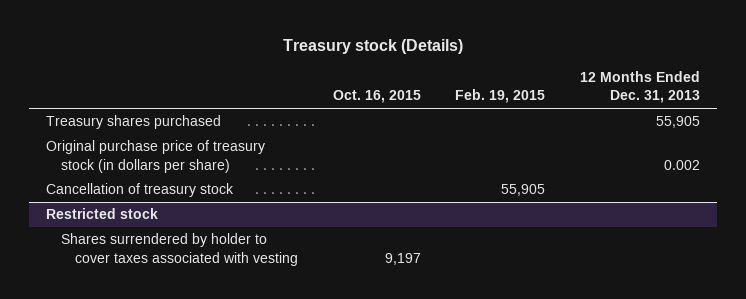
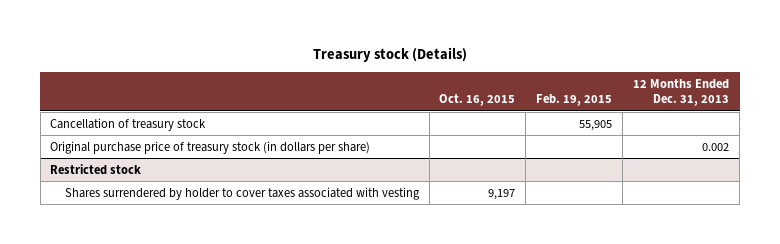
- Treasury shares purchased | | | 55,905
moved down: Original purchase price of treasury stock (in dollars per share) | | | 0.002

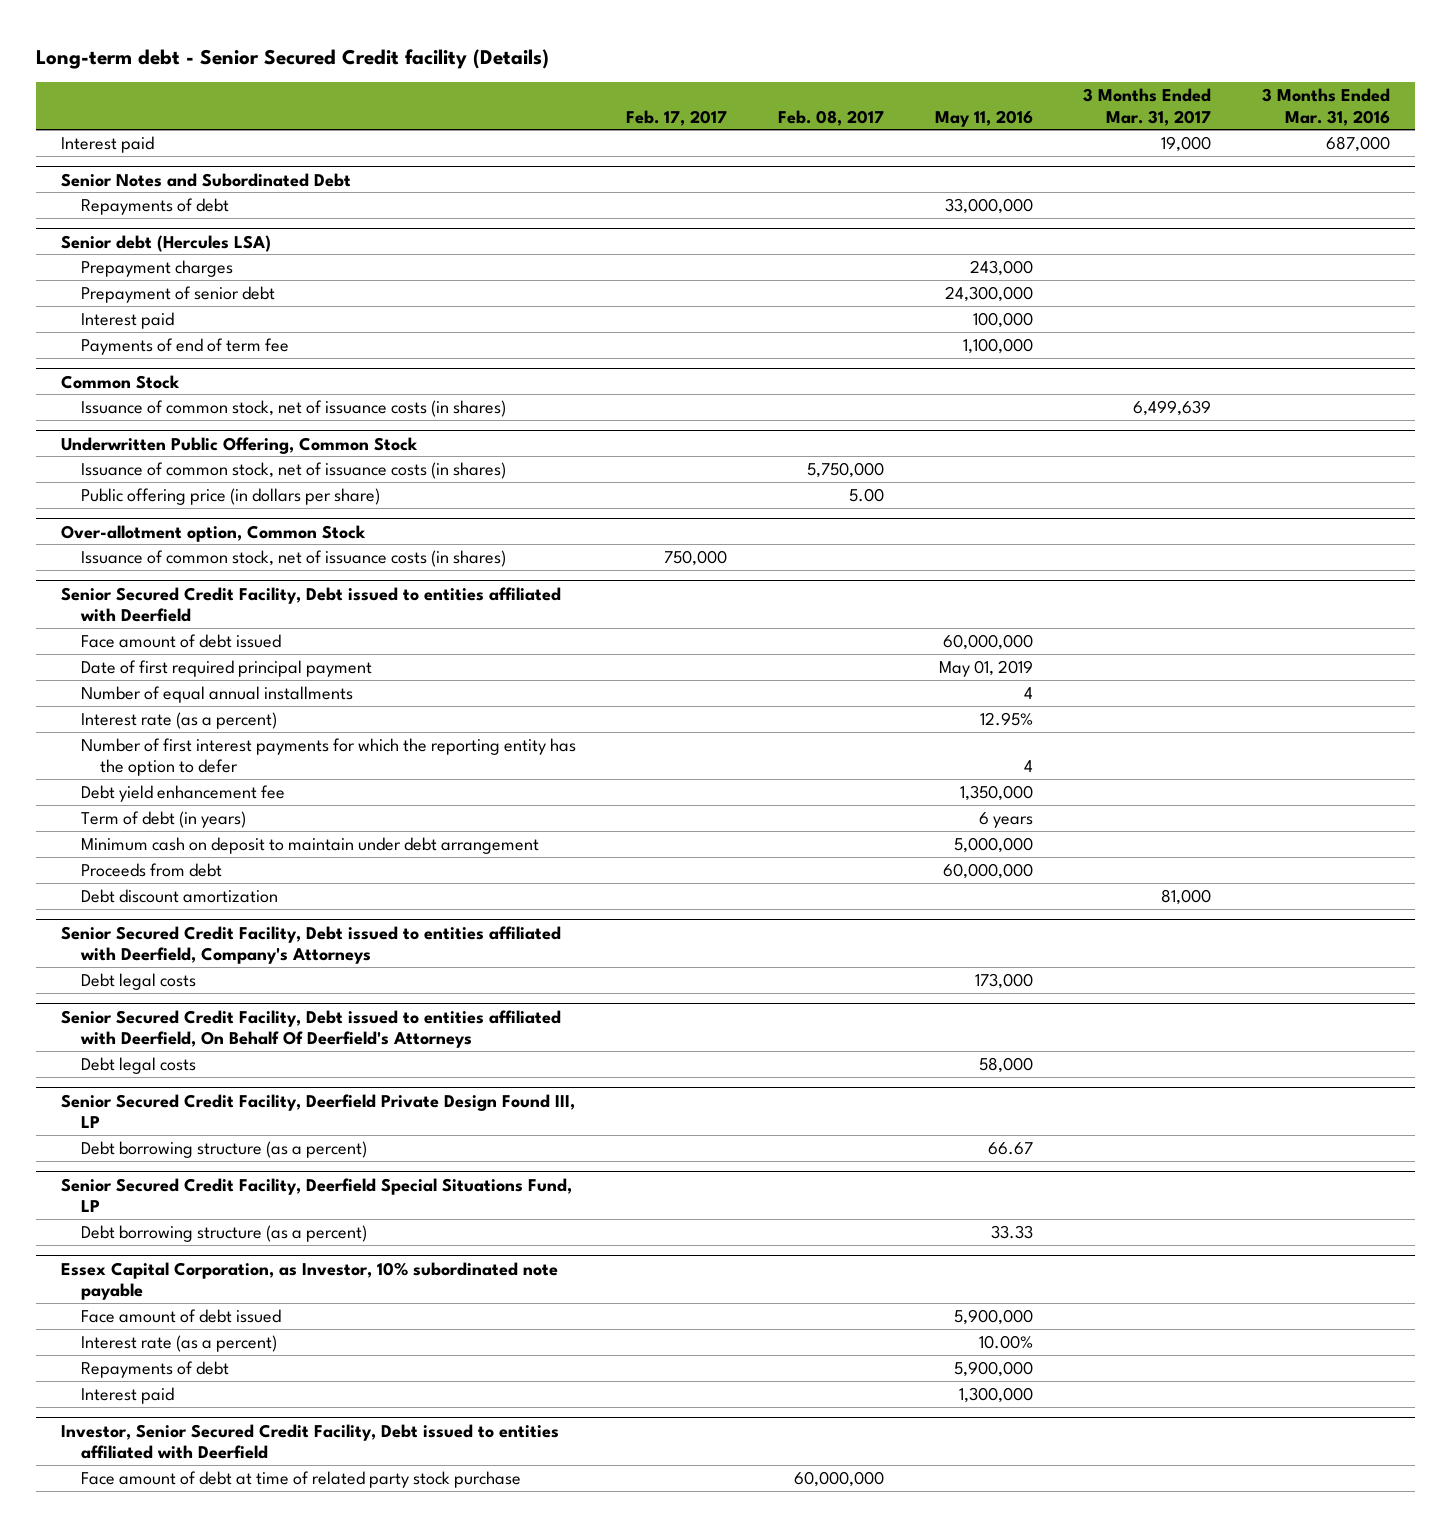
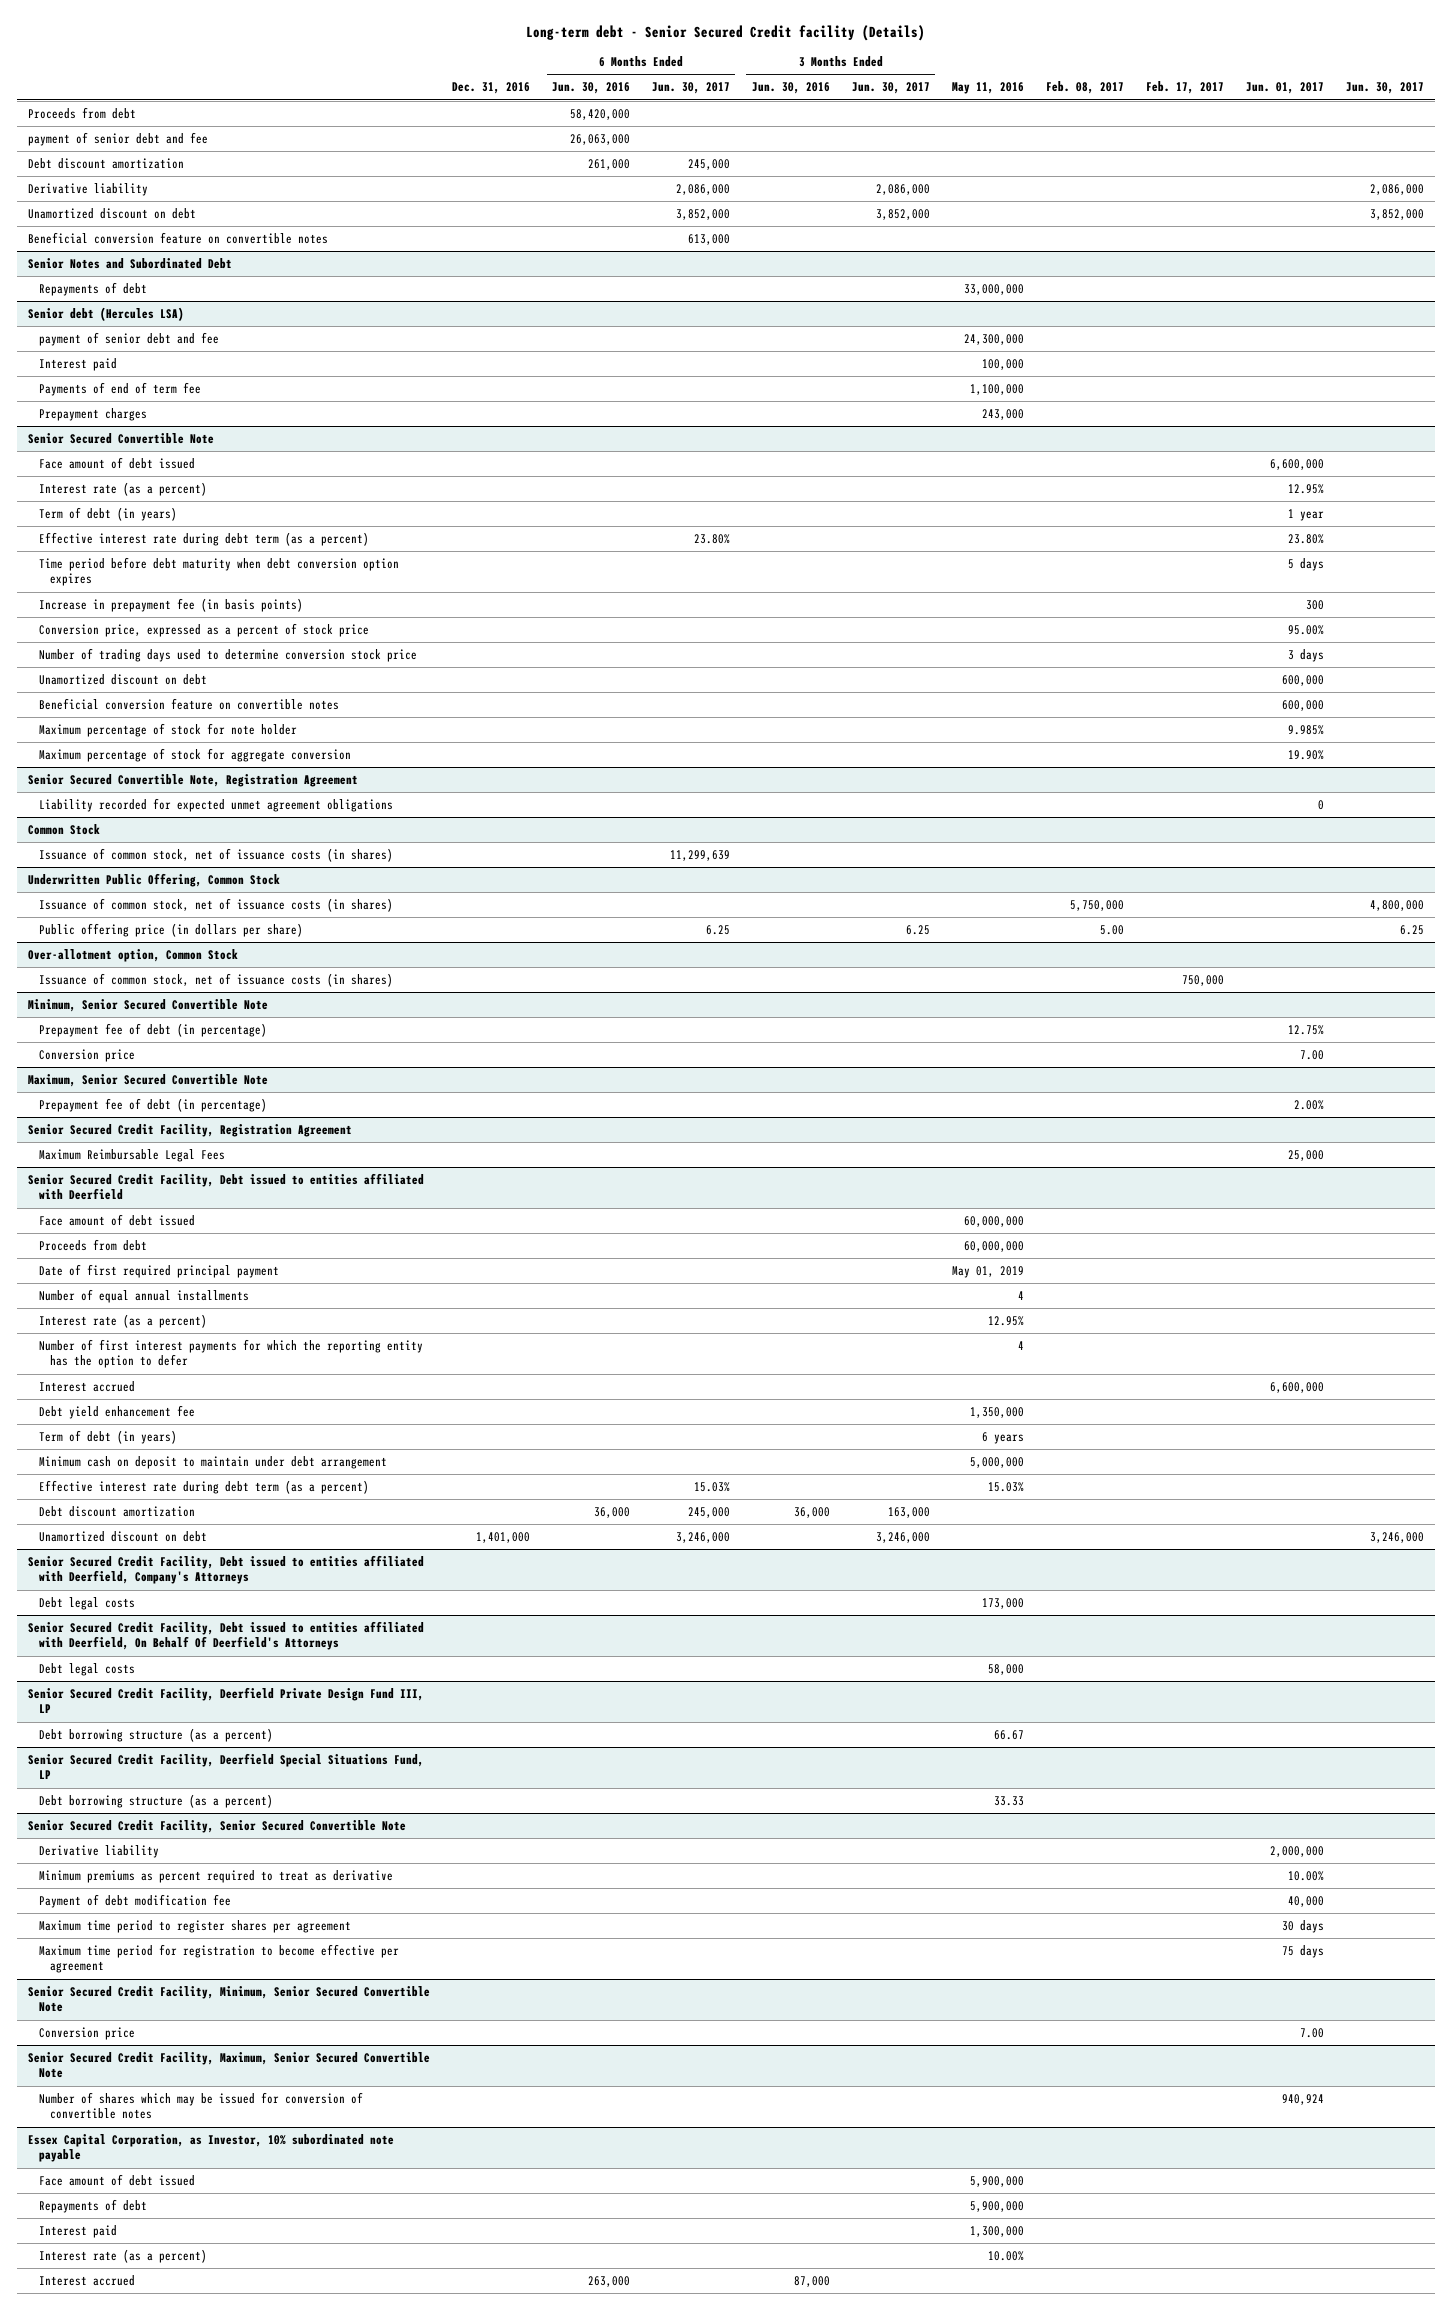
- | Feb. 17, 2017 | Feb. 08, 2017 | May 11, 2016 | 3 Months Ended Mar. 31, 2017 | 3 Months Ended Mar. 31, 2016
+ | Dec. 31, 2016 | 6 Months Ended Jun. 30, 2016 | 6 Months Ended Jun. 30, 2017 | 3 Months Ended Jun. 30, 2016 | 3 Months Ended Jun. 30, 2017 | May 11, 2016 | Feb. 08, 2017 | Feb. 17, 2017 | Jun. 01, 2017 | Jun. 30, 2017
- Interest paid | | | | 19,000 | 687,000
+ Proceeds from debt | | 58,420,000 | | | | | | | |
+ payment of senior debt and fee | | 26,063,000 | | | | | | | |
+ Debt discount amortization | | 261,000 | 245,000 | | | | | | |
+ Derivative liability | | | 2,086,000 | | 2,086,000 | | | | | 2,086,000
+ Unamortized discount on debt | | | 3,852,000 | | 3,852,000 | | | | | 3,852,000
+ Beneficial conversion feature on convertible notes | | | 613,000 | | | | | | |
@ Senior debt (Hercules LSA)
- Prepayment of senior debt | | | 24,300,000 | |
+ payment of senior debt and fee | | | | | | 24,300,000 | | | |
moved down: Prepayment charges | | | | | | 243,000 | | | |
+ Senior Secured Convertible Note
+ Face amount of debt issued | | | | | | | | | 6,600,000 |
+ Interest rate (as a percent) | | | | | | | | | 12.95% |
+ Term of debt (in years) | | | | | | | | | 1 year |
+ Effective interest rate during debt term (as a percent) | | | 23.80% | | | | | | 23.80% |
+ Time period before debt maturity when debt conversion option expires | | | | | | | | | 5 days |
+ Increase in prepayment fee (in basis points) | | | | | | | | | 300 |
+ Conversion price, expressed as a percent of stock price | | | | | | | | | 95.00% |
+ Number of trading days used to determine conversion stock price | | | | | | | | | 3 days |
+ Unamortized discount on debt | | | | | | | | | 600,000 |
+ Beneficial conversion feature on convertible notes | | | | | | | | | 600,000 |
+ Maximum percentage of stock for note holder | | | | | | | | | 9.985% |
+ Maximum percentage of stock for aggregate conversion | | | | | | | | | 19.90% |
+ Senior Secured Convertible Note, Registration Agreement
+ Liability recorded for expected unmet agreement obligations | | | | | | | | | 0 |
+ Minimum, Senior Secured Convertible Note
+ Prepayment fee of debt (in percentage) | | | | | | | | | 12.75% |
+ Conversion price | | | | | | | | | 7.00 |
+ Maximum, Senior Secured Convertible Note
+ Prepayment fee of debt (in percentage) | | | | | | | | | 2.00% |
+ Senior Secured Credit Facility, Registration Agreement
+ Maximum Reimbursable Legal Fees | | | | | | | | | 25,000 |
@ Senior Secured Credit Facility, Debt issued to entities affiliated with Deerfield
moved up: Proceeds from debt | | | | | | 60,000,000 | | | |
+ Interest accrued | | | | | | | | | 6,600,000 |
+ Effective interest rate during debt term (as a percent) | | | 15.03% | | | 15.03% | | | |
+ Unamortized discount on debt | 1,401,000 | | 3,246,000 | | 3,246,000 | | | | | 3,246,000
- Senior Secured Credit Facility, Deerfield Private Design Found III, LP
+ Senior Secured Credit Facility, Deerfield Private Design Fund III, LP
+ Senior Secured Credit Facility, Senior Secured Convertible Note
+ Derivative liability | | | | | | | | | 2,000,000 |
+ Minimum premiums as percent required to treat as derivative | | | | | | | | | 10.00% |
+ Payment of debt modification fee | | | | | | | | | 40,000 |
+ Maximum time period to register shares per agreement | | | | | | | | | 30 days |
+ Maximum time period for registration to become effective per agreement | | | | | | | | | 75 days |
+ Senior Secured Credit Facility, Minimum, Senior Secured Convertible Note
+ Conversion price | | | | | | | | | 7.00 |
+ Senior Secured Credit Facility, Maximum, Senior Secured Convertible Note
+ Number of shares which may be issued for conversion of convertible notes | | | | | | | | | 940,924 |
- Investor, Senior Secured Credit Facility, Debt issued to entities affiliated with Deerfield
- Face amount of debt at time of related party stock purchase | | 60,000,000 | | |
@ Essex Capital Corporation, as Investor, 10% subordinated note payable
moved down: Interest rate (as a percent) | | | | | | 10.00% | | | |
+ Interest accrued | | 263,000 | | 87,000 | | | | | |

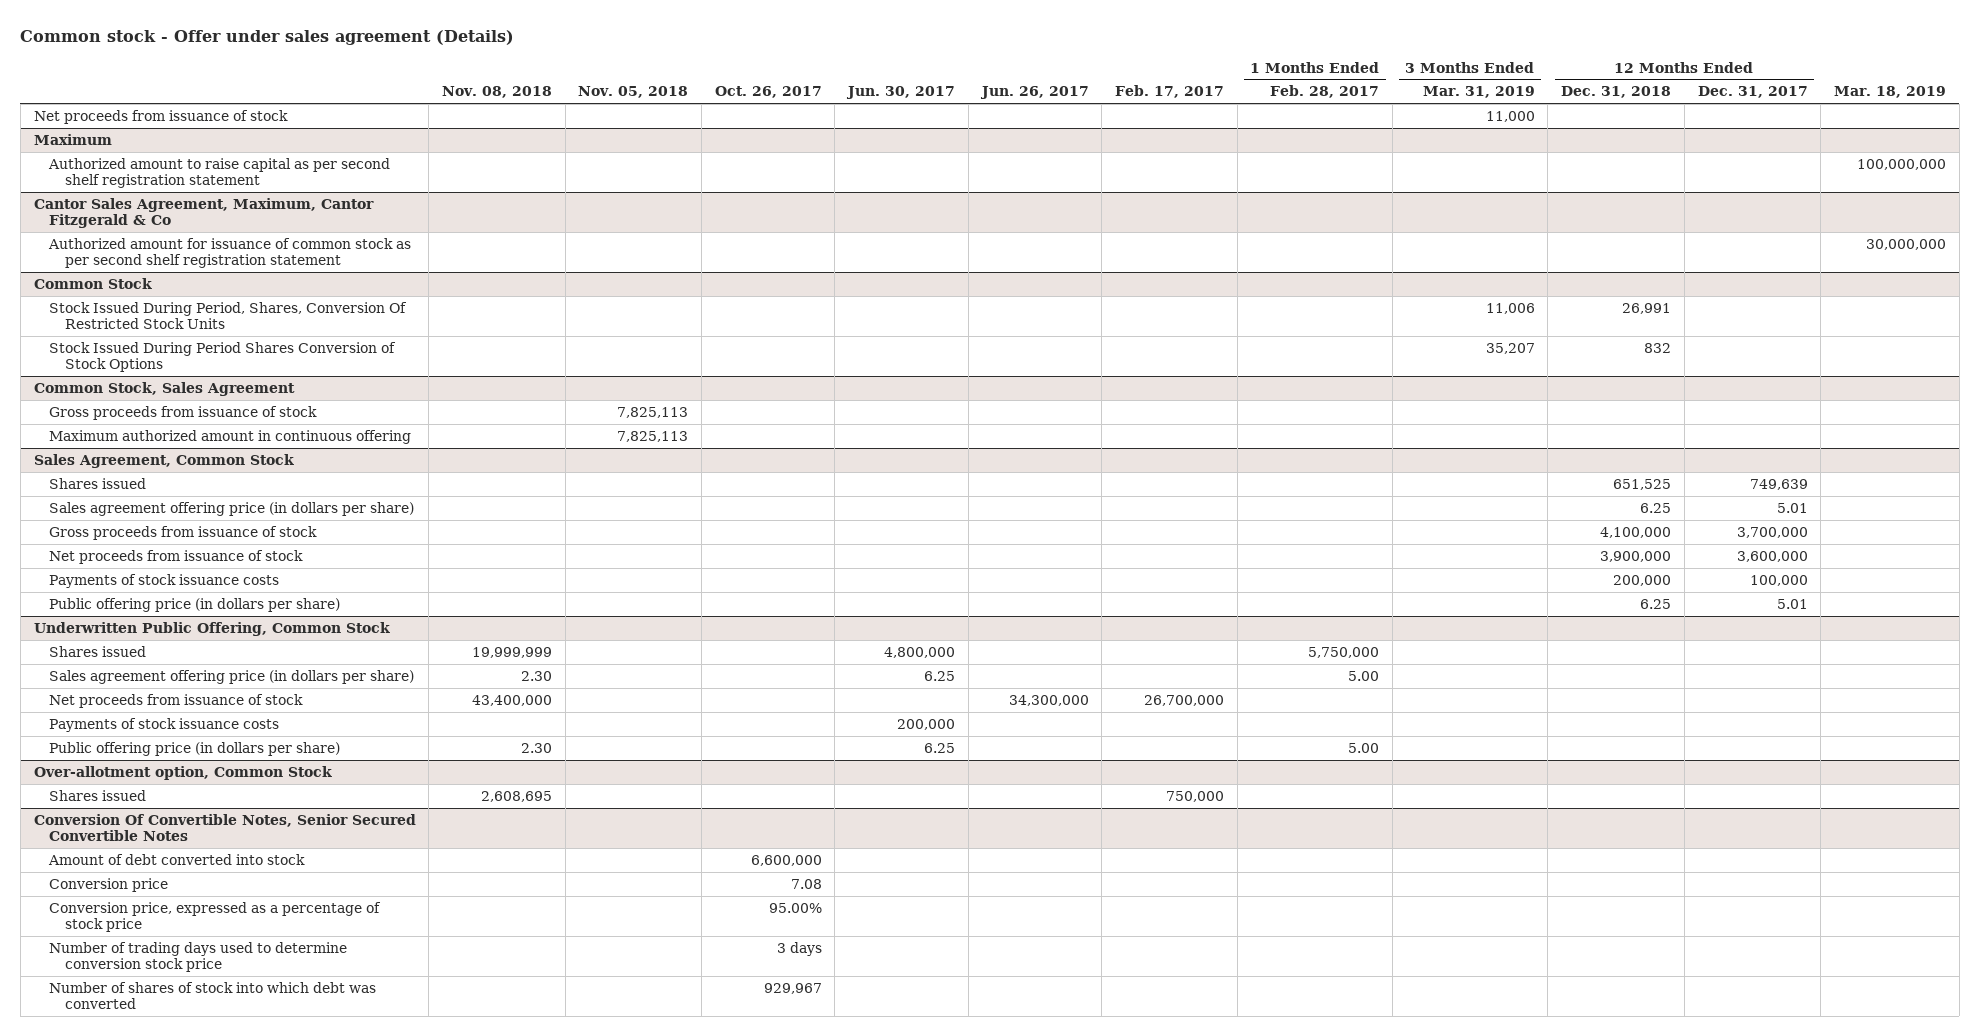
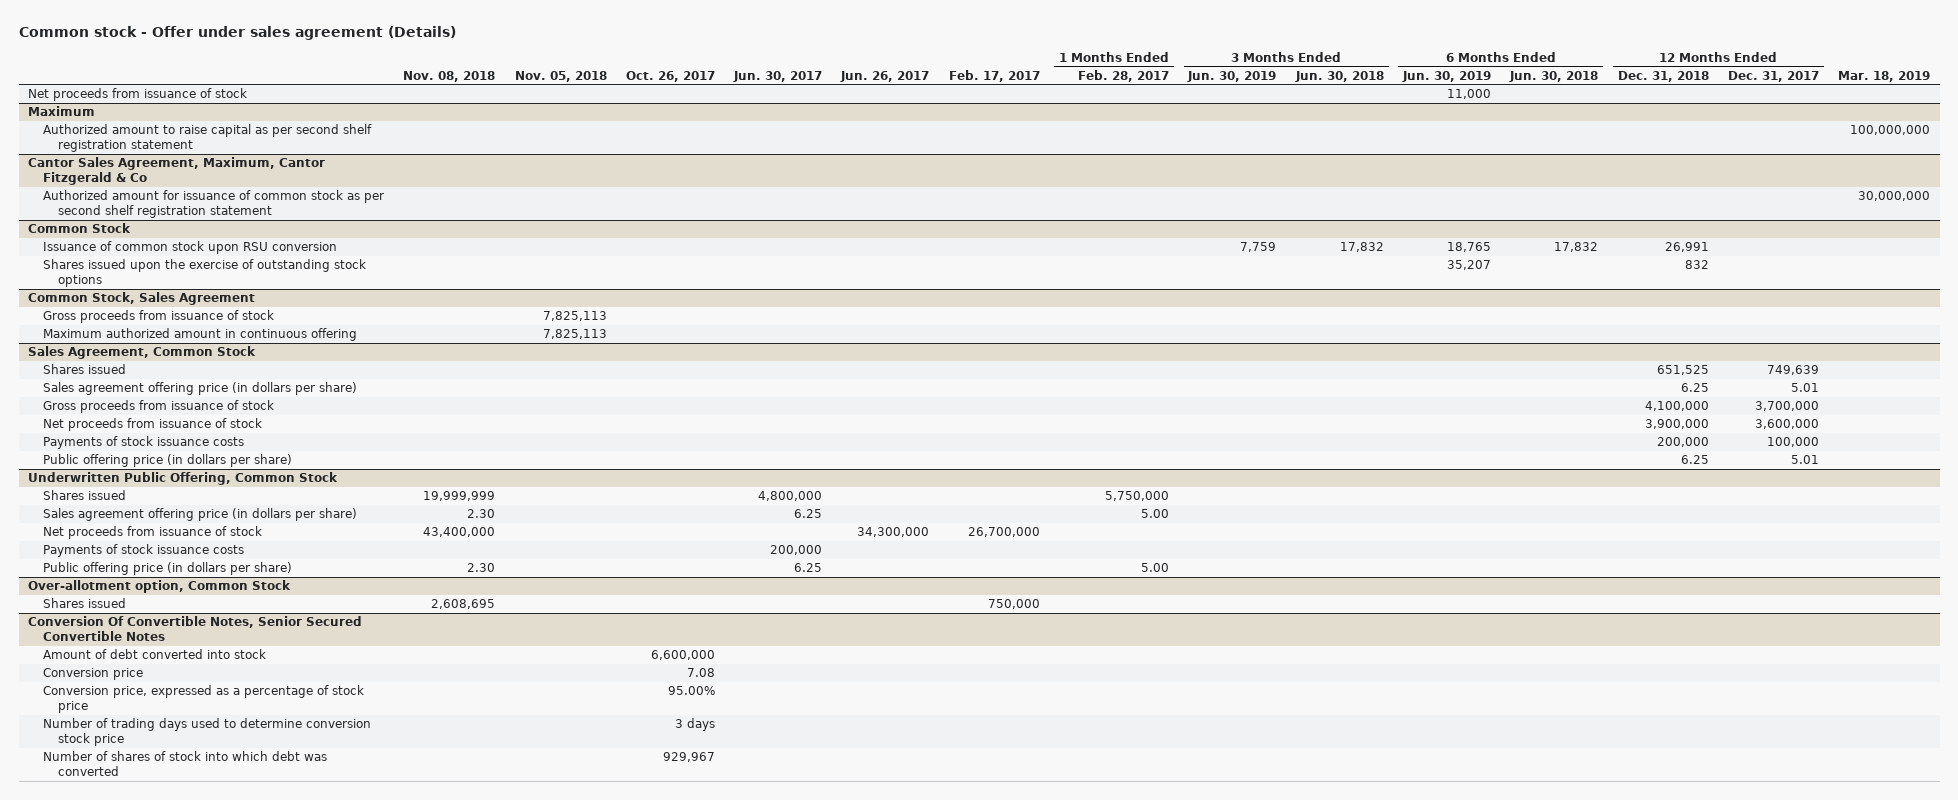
- | Nov. 08, 2018 | Nov. 05, 2018 | Oct. 26, 2017 | Jun. 30, 2017 | Jun. 26, 2017 | Feb. 17, 2017 | 1 Months Ended Feb. 28, 2017 | 3 Months Ended Mar. 31, 2019 | 12 Months Ended Dec. 31, 2018 | 12 Months Ended Dec. 31, 2017 | Mar. 18, 2019
+ | Nov. 08, 2018 | Nov. 05, 2018 | Oct. 26, 2017 | Jun. 30, 2017 | Jun. 26, 2017 | Feb. 17, 2017 | 1 Months Ended Feb. 28, 2017 | 3 Months Ended Jun. 30, 2019 | 3 Months Ended Jun. 30, 2018 | 6 Months Ended Jun. 30, 2019 | 6 Months Ended Jun. 30, 2018 | 12 Months Ended Dec. 31, 2018 | 12 Months Ended Dec. 31, 2017 | Mar. 18, 2019
@ Common Stock
- Stock Issued During Period, Shares, Conversion Of Restricted Stock Units | | | | | | | | 11,006 | 26,991 | |
- Stock Issued During Period Shares Conversion of Stock Options | | | | | | | | 35,207 | 832 | |
+ Issuance of common stock upon RSU conversion | | | | | | | | 7,759 | 17,832 | 18,765 | 17,832 | 26,991 | |
+ Shares issued upon the exercise of outstanding stock options | | | | | | | | | | 35,207 | | 832 | |

